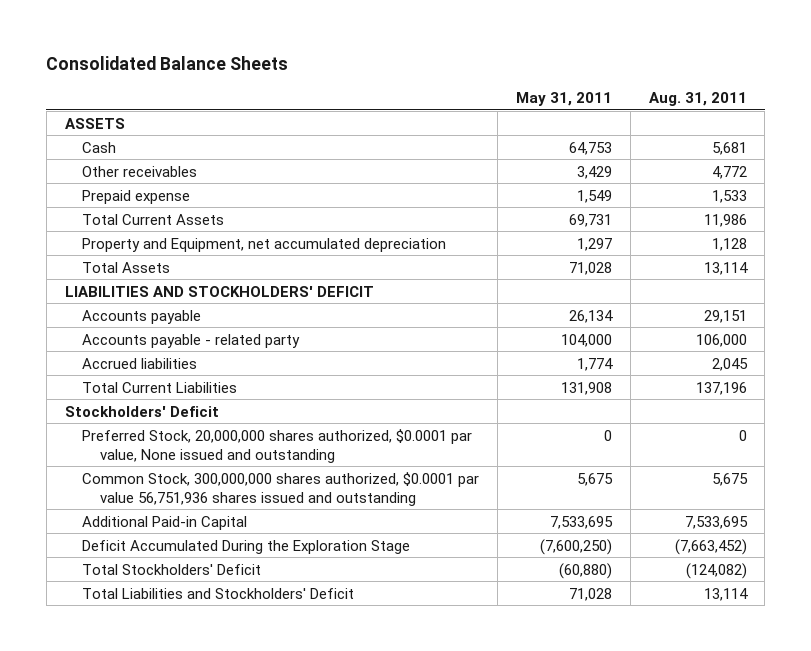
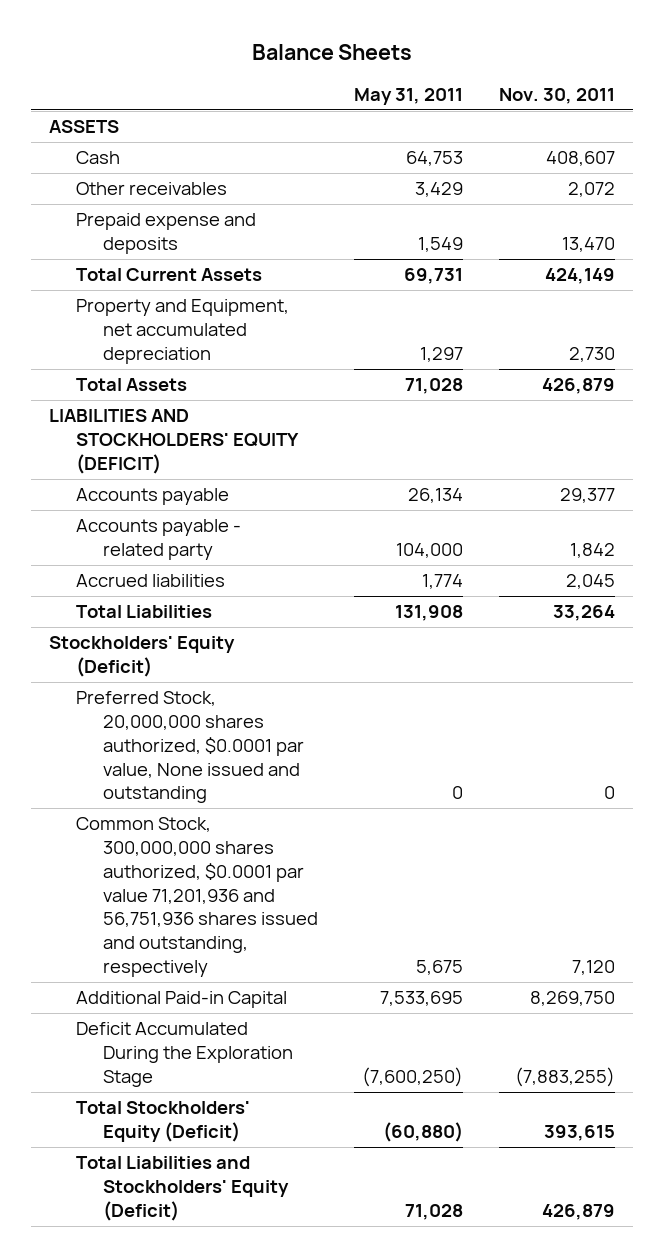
- Consolidated Balance Sheets
+ Balance Sheets
- | May 31, 2011 | Aug. 31, 2011
+ | May 31, 2011 | Nov. 30, 2011
- Prepaid expense | 1,549 | 1,533
+ Prepaid expense and deposits | 1,549 | 13,470
- LIABILITIES AND STOCKHOLDERS' DEFICIT
+ LIABILITIES AND STOCKHOLDERS' EQUITY (DEFICIT)
- Total Current Liabilities | 131,908 | 137,196
- Stockholders' Deficit
+ Total Liabilities | 131,908 | 33,264
+ Stockholders' Equity (Deficit)
- Common Stock, 300,000,000 shares authorized, $0.0001 par value 56,751,936 shares issued and outstanding | 5,675 | 5,675
+ Common Stock, 300,000,000 shares authorized, $0.0001 par value 71,201,936 and 56,751,936 shares issued and outstanding, respectively | 5,675 | 7,120
- Total Stockholders' Deficit | (60,880) | (124,082)
- Total Liabilities and Stockholders' Deficit | 71,028 | 13,114
+ Total Stockholders' Equity (Deficit) | (60,880) | 393,615
+ Total Liabilities and Stockholders' Equity (Deficit) | 71,028 | 426,879

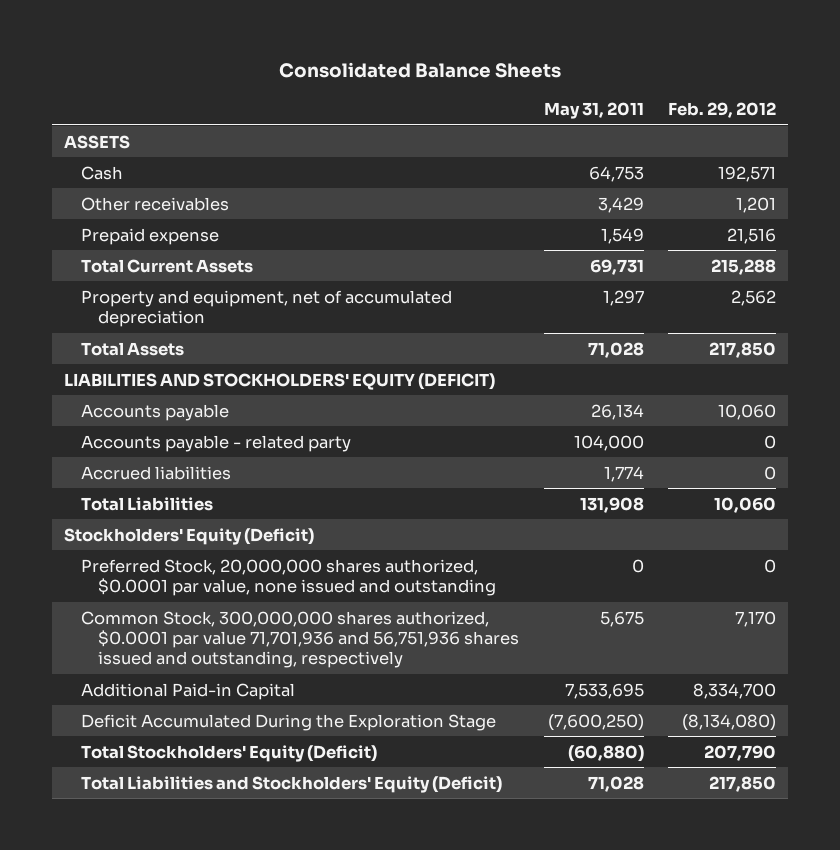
- Balance Sheets
+ Consolidated Balance Sheets
- | May 31, 2011 | Nov. 30, 2011
+ | May 31, 2011 | Feb. 29, 2012
- Prepaid expense and deposits | 1,549 | 13,470
+ Prepaid expense | 1,549 | 21,516
- Property and Equipment, net accumulated depreciation | 1,297 | 2,730
+ Property and equipment, net of accumulated depreciation | 1,297 | 2,562
- Preferred Stock, 20,000,000 shares authorized, $0.0001 par value, None issued and outstanding | 0 | 0
- Common Stock, 300,000,000 shares authorized, $0.0001 par value 71,201,936 and 56,751,936 shares issued and outstanding, respectively | 5,675 | 7,120
+ Preferred Stock, 20,000,000 shares authorized, $0.0001 par value, none issued and outstanding | 0 | 0
+ Common Stock, 300,000,000 shares authorized, $0.0001 par value 71,701,936 and 56,751,936 shares issued and outstanding, respectively | 5,675 | 7,170

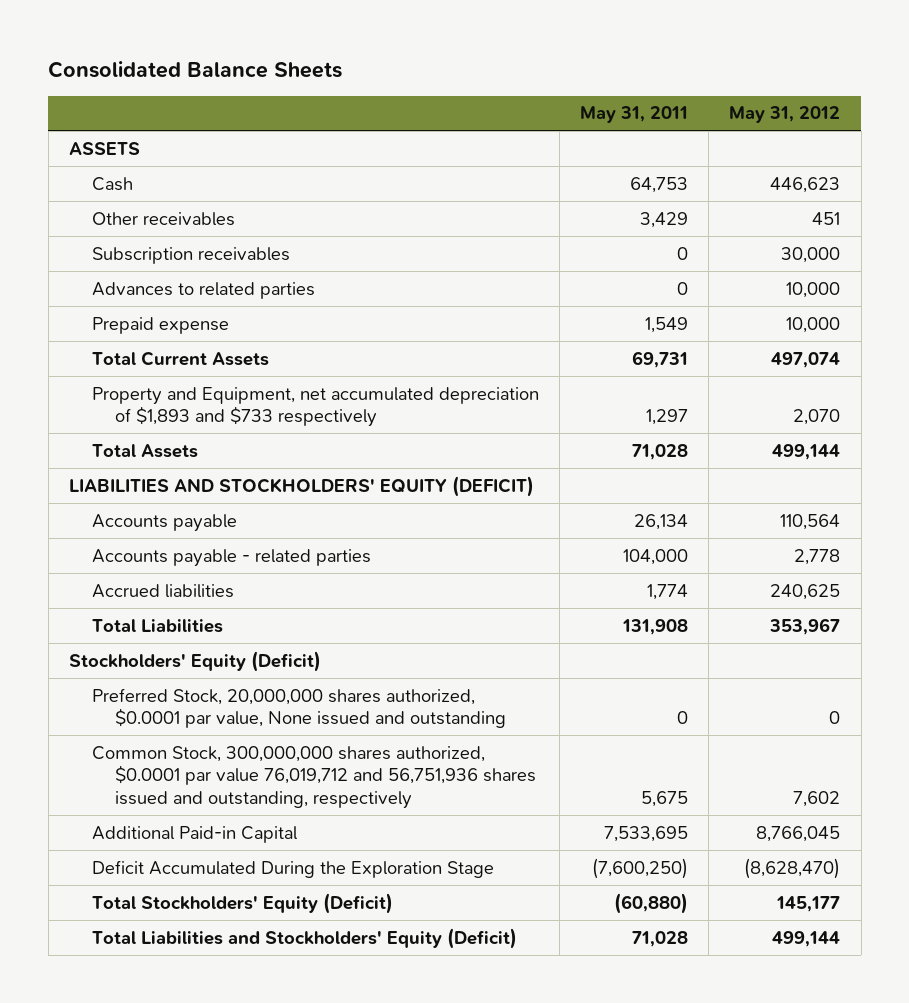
- | May 31, 2011 | Feb. 29, 2012
+ | May 31, 2011 | May 31, 2012
+ Subscription receivables | 0 | 30,000
+ Advances to related parties | 0 | 10,000
- Property and equipment, net of accumulated depreciation | 1,297 | 2,562
+ Property and Equipment, net accumulated depreciation of $1,893 and $733 respectively | 1,297 | 2,070
- Accounts payable - related party | 104,000 | 0
+ Accounts payable - related parties | 104,000 | 2,778
- Preferred Stock, 20,000,000 shares authorized, $0.0001 par value, none issued and outstanding | 0 | 0
- Common Stock, 300,000,000 shares authorized, $0.0001 par value 71,701,936 and 56,751,936 shares issued and outstanding, respectively | 5,675 | 7,170
+ Preferred Stock, 20,000,000 shares authorized, $0.0001 par value, None issued and outstanding | 0 | 0
+ Common Stock, 300,000,000 shares authorized, $0.0001 par value 76,019,712 and 56,751,936 shares issued and outstanding, respectively | 5,675 | 7,602

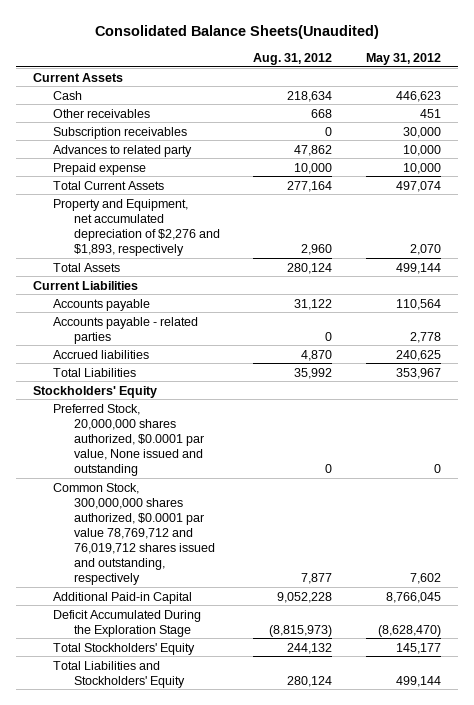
- Consolidated Balance Sheets
+ Consolidated Balance Sheets(Unaudited)
- | May 31, 2011 | May 31, 2012
+ | Aug. 31, 2012 | May 31, 2012
- ASSETS
+ Current Assets
- Advances to related parties | 0 | 10,000
+ Advances to related party | 47,862 | 10,000
- Property and Equipment, net accumulated depreciation of $1,893 and $733 respectively | 1,297 | 2,070
+ Property and Equipment, net accumulated depreciation of $2,276 and $1,893, respectively | 2,960 | 2,070
- LIABILITIES AND STOCKHOLDERS' EQUITY (DEFICIT)
+ Current Liabilities
- Stockholders' Equity (Deficit)
+ Stockholders' Equity
- Common Stock, 300,000,000 shares authorized, $0.0001 par value 76,019,712 and 56,751,936 shares issued and outstanding, respectively | 5,675 | 7,602
+ Common Stock, 300,000,000 shares authorized, $0.0001 par value 78,769,712 and 76,019,712 shares issued and outstanding, respectively | 7,877 | 7,602
- Total Stockholders' Equity (Deficit) | (60,880) | 145,177
- Total Liabilities and Stockholders' Equity (Deficit) | 71,028 | 499,144
+ Total Stockholders' Equity | 244,132 | 145,177
+ Total Liabilities and Stockholders' Equity | 280,124 | 499,144

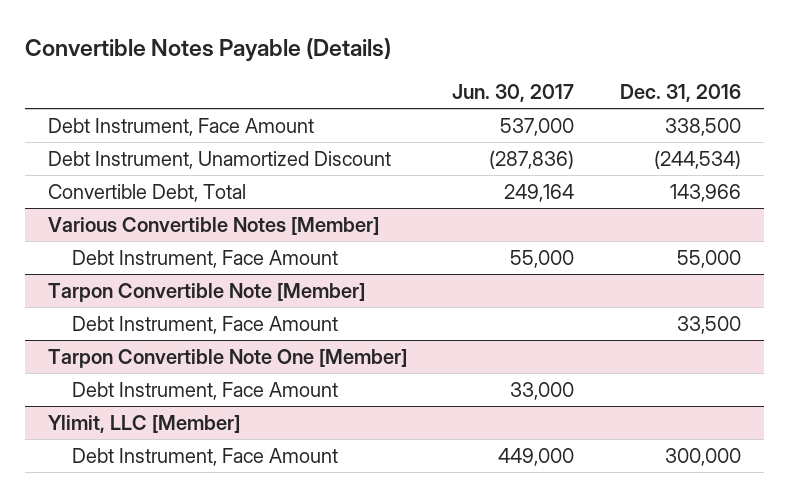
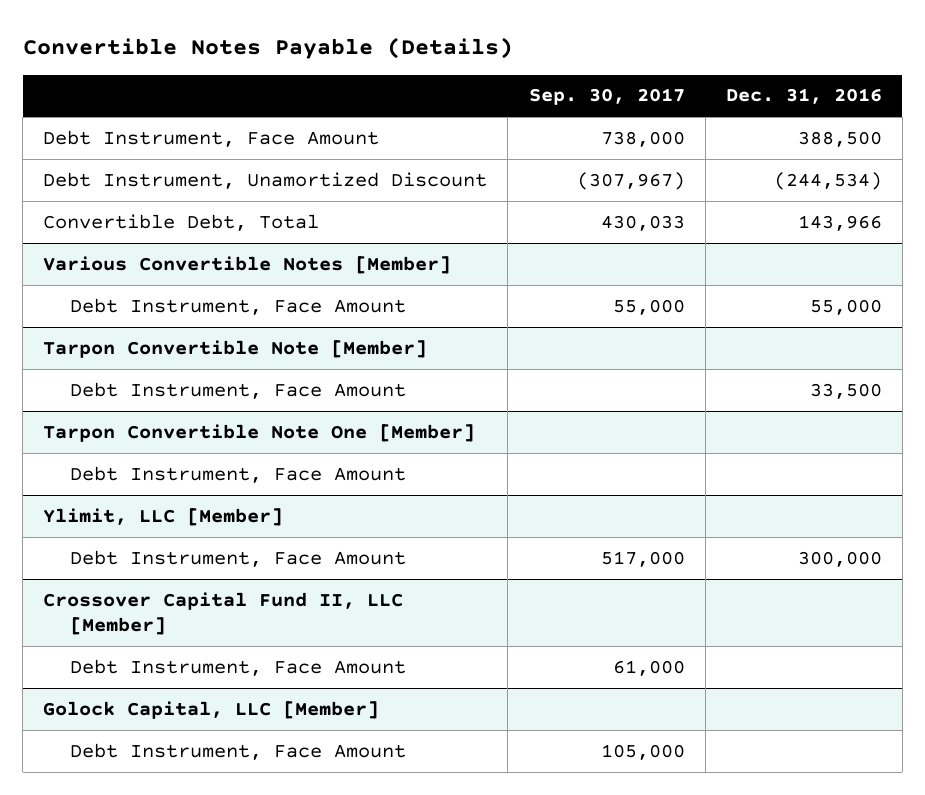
- | Jun. 30, 2017 | Dec. 31, 2016
+ | Sep. 30, 2017 | Dec. 31, 2016
- Debt Instrument, Face Amount | 537,000 | 338,500
+ Debt Instrument, Face Amount | 738,000 | 388,500
+ Crossover Capital Fund II, LLC [Member]
+ Debt Instrument, Face Amount | 61,000 |
+ Golock Capital, LLC [Member]
+ Debt Instrument, Face Amount | 105,000 |

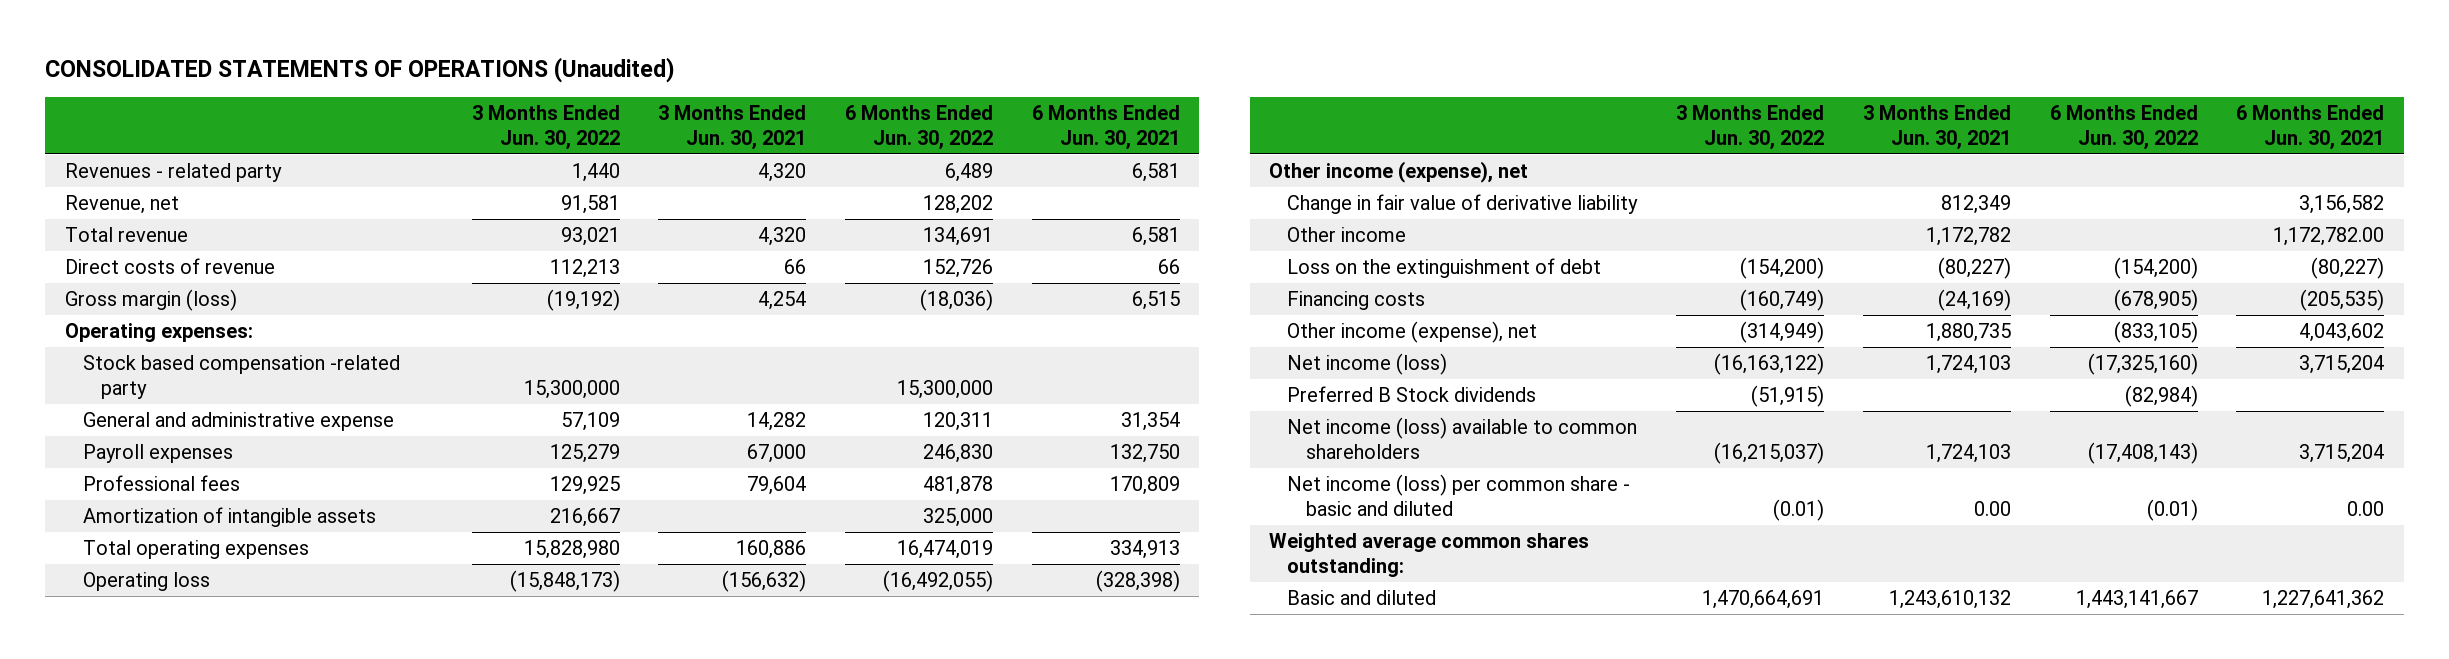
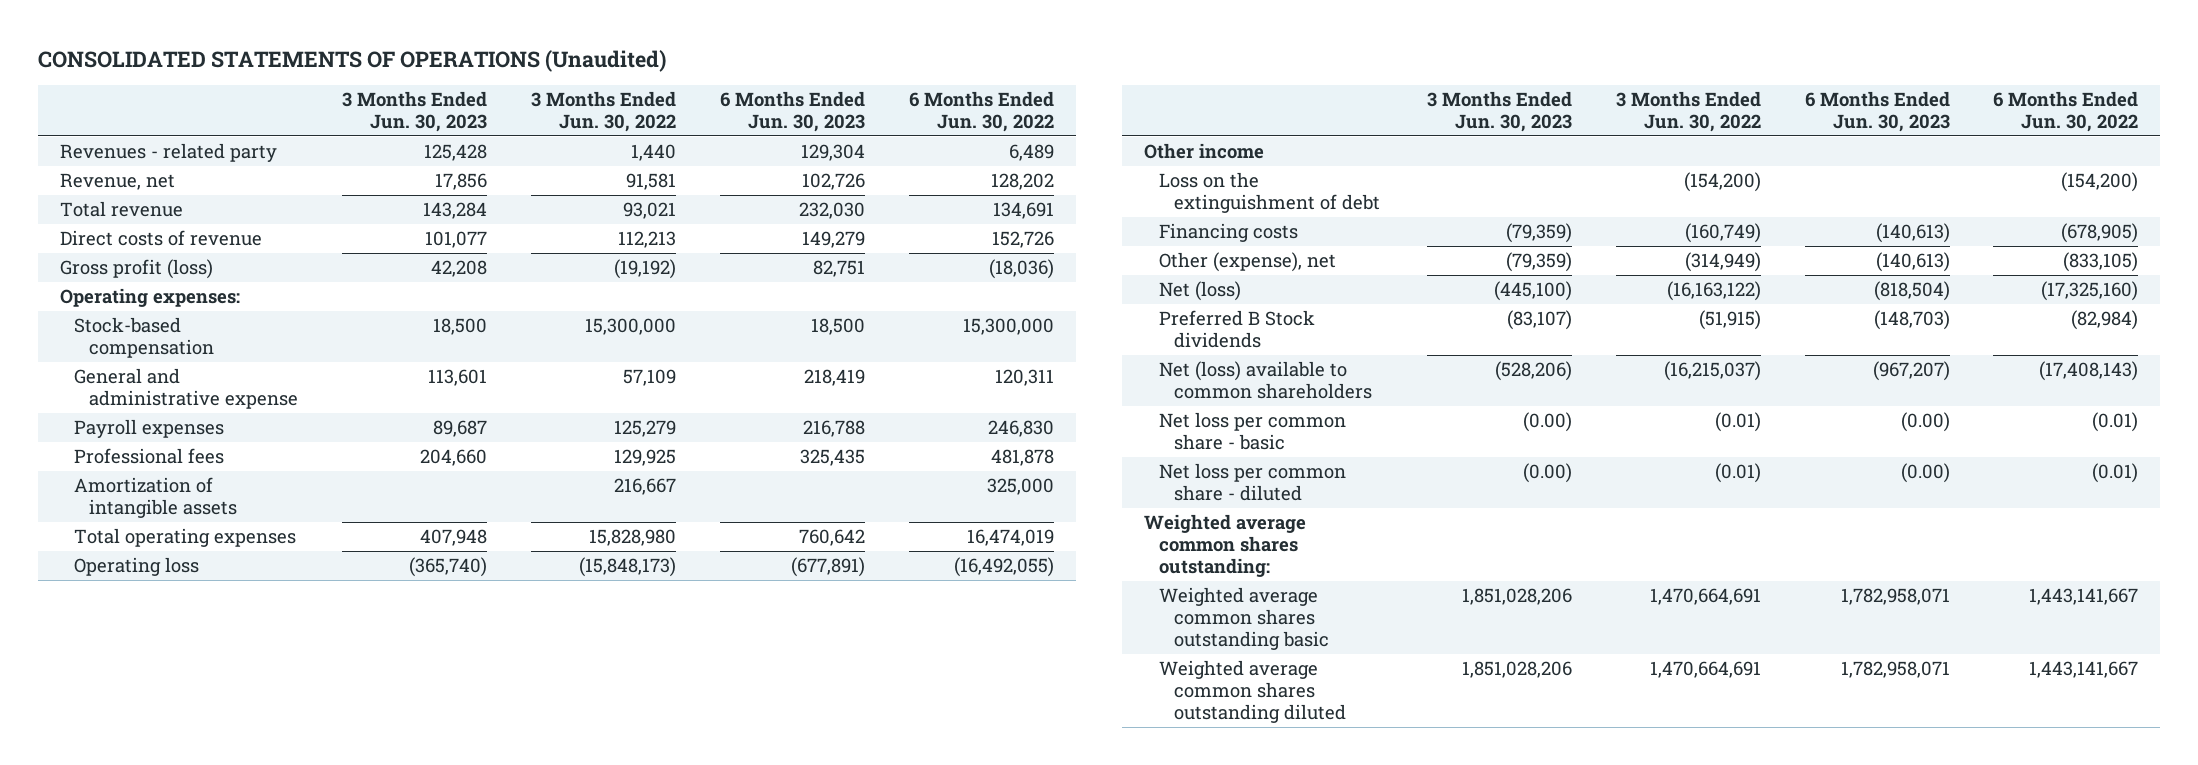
- | 3 Months Ended Jun. 30, 2022 | 3 Months Ended Jun. 30, 2021 | 6 Months Ended Jun. 30, 2022 | 6 Months Ended Jun. 30, 2021
+ | 3 Months Ended Jun. 30, 2023 | 3 Months Ended Jun. 30, 2022 | 6 Months Ended Jun. 30, 2023 | 6 Months Ended Jun. 30, 2022
- Gross margin (loss) | (19,192) | 4,254 | (18,036) | 6,515
+ Gross profit (loss) | 42,208 | (19,192) | 82,751 | (18,036)
- Stock based compensation -related party | 15,300,000 | | 15,300,000 |
+ Stock-based compensation | 18,500 | 15,300,000 | 18,500 | 15,300,000
- Other income (expense), net
- Change in fair value of derivative liability | | 812,349 | | 3,156,582
- Other income (expense), net | (314,949) | 1,880,735 | (833,105) | 4,043,602
- Net income (loss) | (16,163,122) | 1,724,103 | (17,325,160) | 3,715,204
+ Other (expense), net | (79,359) | (314,949) | (140,613) | (833,105)
+ Net (loss) | (445,100) | (16,163,122) | (818,504) | (17,325,160)
- Net income (loss) available to common shareholders | (16,215,037) | 1,724,103 | (17,408,143) | 3,715,204
- Net income (loss) per common share - basic and diluted | (0.01) | 0.00 | (0.01) | 0.00
+ Net (loss) available to common shareholders | (528,206) | (16,215,037) | (967,207) | (17,408,143)
+ Net loss per common share - basic | (0.00) | (0.01) | (0.00) | (0.01)
+ Net loss per common share - diluted | (0.00) | (0.01) | (0.00) | (0.01)
- Basic and diluted | 1,470,664,691 | 1,243,610,132 | 1,443,141,667 | 1,227,641,362
+ Weighted average common shares outstanding basic | 1,851,028,206 | 1,470,664,691 | 1,782,958,071 | 1,443,141,667
+ Weighted average common shares outstanding diluted | 1,851,028,206 | 1,470,664,691 | 1,782,958,071 | 1,443,141,667

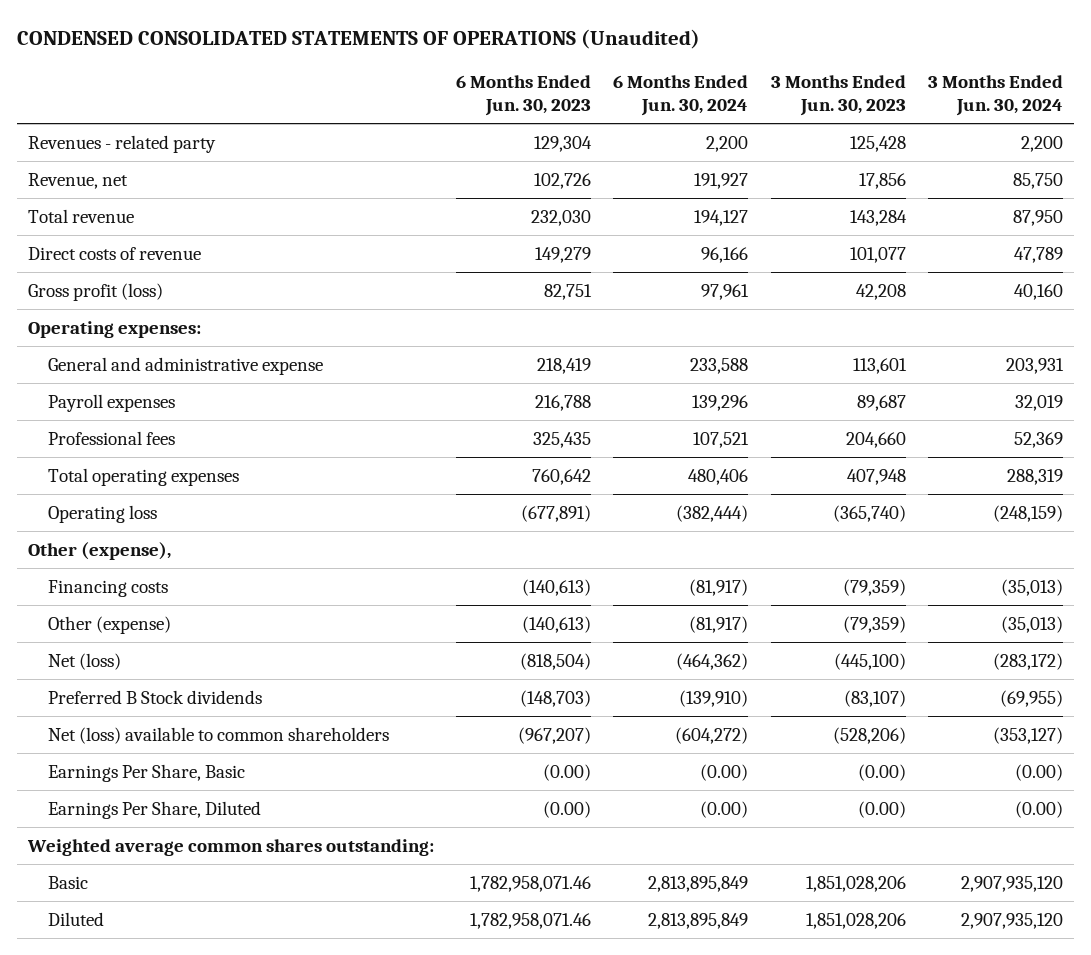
- CONSOLIDATED STATEMENTS OF OPERATIONS (Unaudited)
+ CONDENSED CONSOLIDATED STATEMENTS OF OPERATIONS (Unaudited)
- | 3 Months Ended Jun. 30, 2023 | 3 Months Ended Jun. 30, 2022 | 6 Months Ended Jun. 30, 2023 | 6 Months Ended Jun. 30, 2022
+ | 6 Months Ended Jun. 30, 2023 | 6 Months Ended Jun. 30, 2024 | 3 Months Ended Jun. 30, 2023 | 3 Months Ended Jun. 30, 2024
- Stock-based compensation | 18,500 | 15,300,000 | 18,500 | 15,300,000
- Amortization of intangible assets | | 216,667 | | 325,000
- Other income
- Loss on the extinguishment of debt | | (154,200) | | (154,200)
+ Other (expense),
- Other (expense), net | (79,359) | (314,949) | (140,613) | (833,105)
+ Other (expense) | (140,613) | (81,917) | (79,359) | (35,013)
- Net loss per common share - basic | (0.00) | (0.01) | (0.00) | (0.01)
- Net loss per common share - diluted | (0.00) | (0.01) | (0.00) | (0.01)
+ Earnings Per Share, Basic | (0.00) | (0.00) | (0.00) | (0.00)
+ Earnings Per Share, Diluted | (0.00) | (0.00) | (0.00) | (0.00)
- Weighted average common shares outstanding basic | 1,851,028,206 | 1,470,664,691 | 1,782,958,071 | 1,443,141,667
- Weighted average common shares outstanding diluted | 1,851,028,206 | 1,470,664,691 | 1,782,958,071 | 1,443,141,667
+ Basic | 1,782,958,071.46 | 2,813,895,849 | 1,851,028,206 | 2,907,935,120
+ Diluted | 1,782,958,071.46 | 2,813,895,849 | 1,851,028,206 | 2,907,935,120

